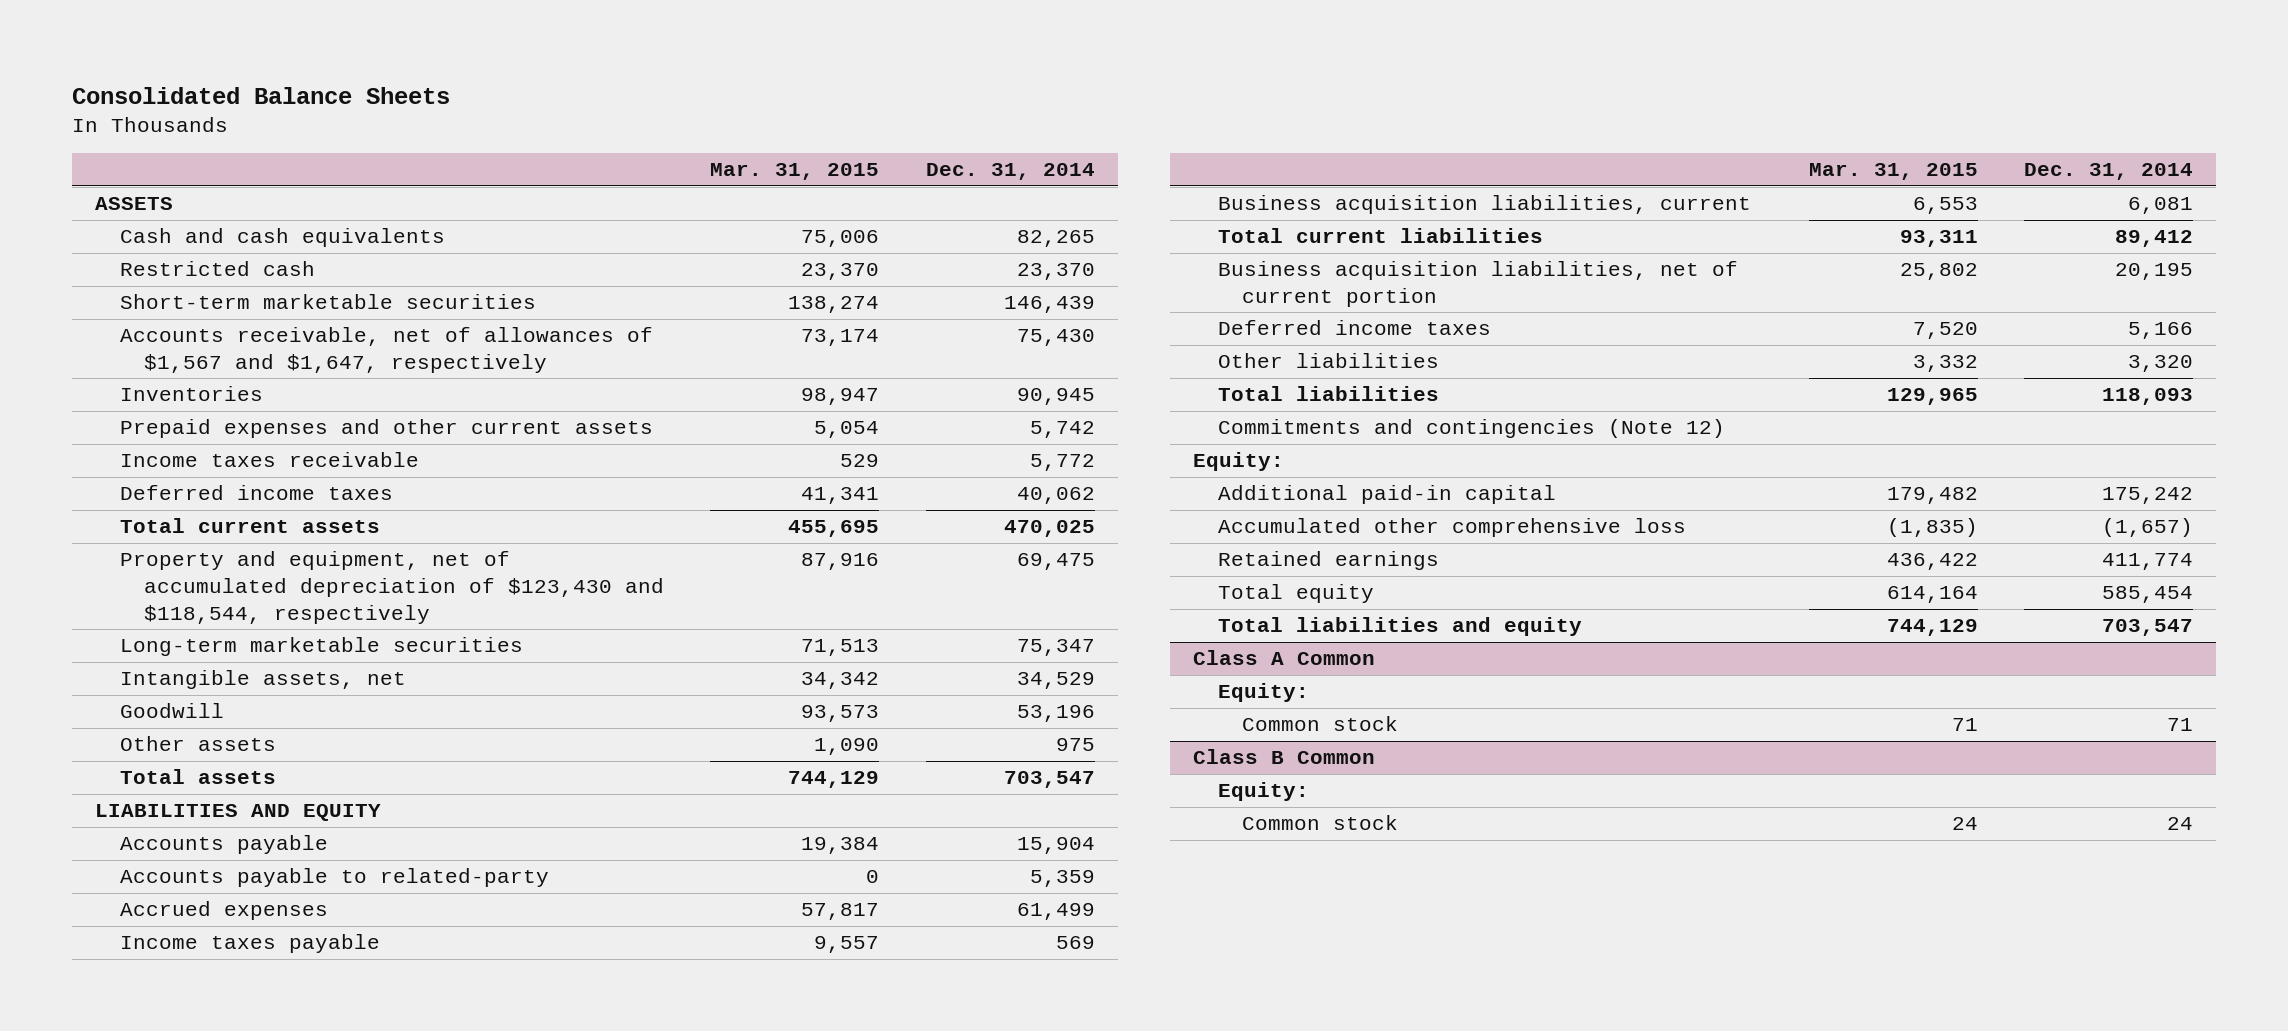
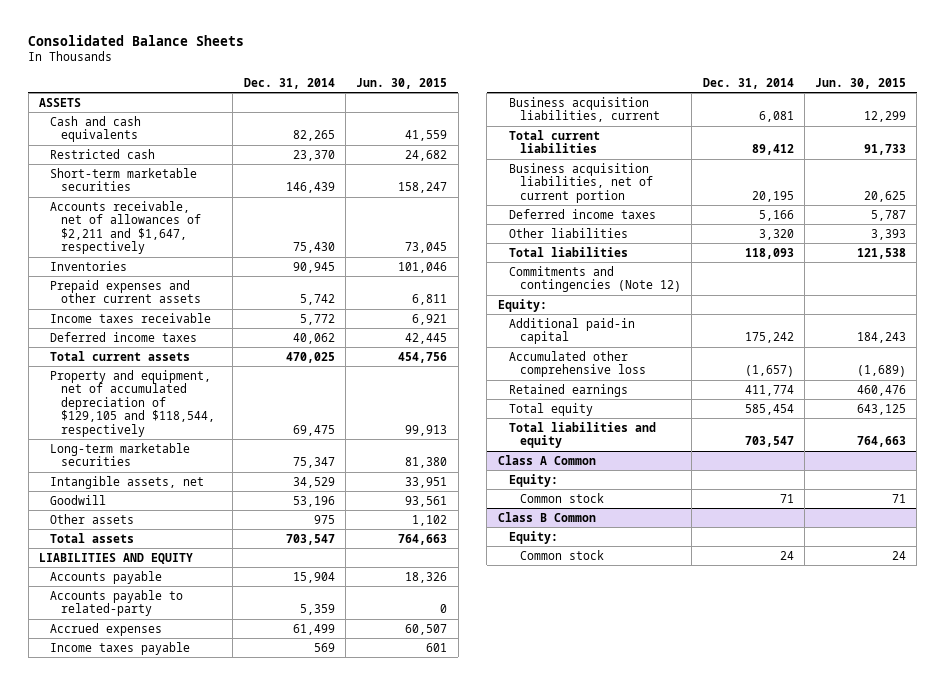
- | Mar. 31, 2015 | Dec. 31, 2014
+ | Dec. 31, 2014 | Jun. 30, 2015
- Accounts receivable, net of allowances of $1,567 and $1,647, respectively | 73,174 | 75,430
+ Accounts receivable, net of allowances of $2,211 and $1,647, respectively | 75,430 | 73,045
- Property and equipment, net of accumulated depreciation of $123,430 and $118,544, respectively | 87,916 | 69,475
+ Property and equipment, net of accumulated depreciation of $129,105 and $118,544, respectively | 69,475 | 99,913

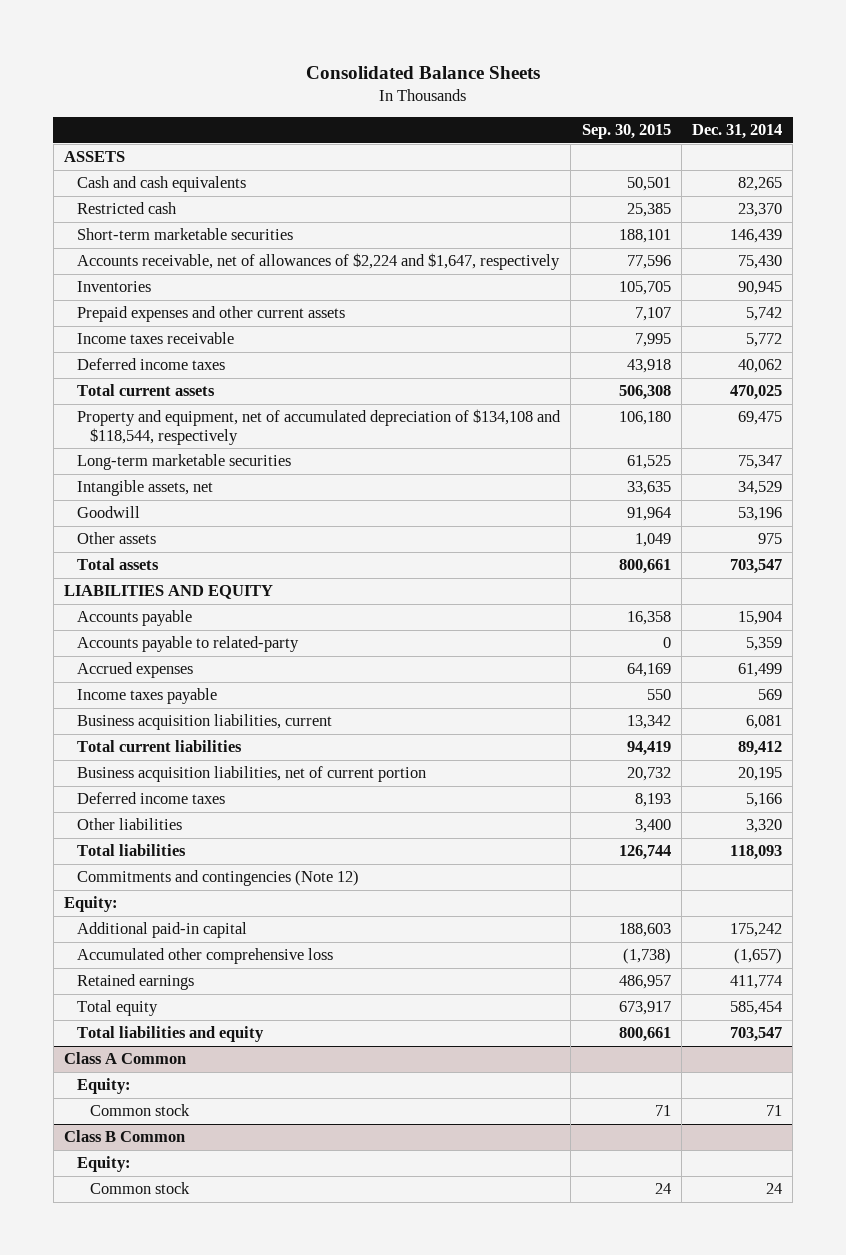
- | Dec. 31, 2014 | Jun. 30, 2015
+ | Sep. 30, 2015 | Dec. 31, 2014
- Accounts receivable, net of allowances of $2,211 and $1,647, respectively | 75,430 | 73,045
+ Accounts receivable, net of allowances of $2,224 and $1,647, respectively | 77,596 | 75,430
- Property and equipment, net of accumulated depreciation of $129,105 and $118,544, respectively | 69,475 | 99,913
+ Property and equipment, net of accumulated depreciation of $134,108 and $118,544, respectively | 106,180 | 69,475

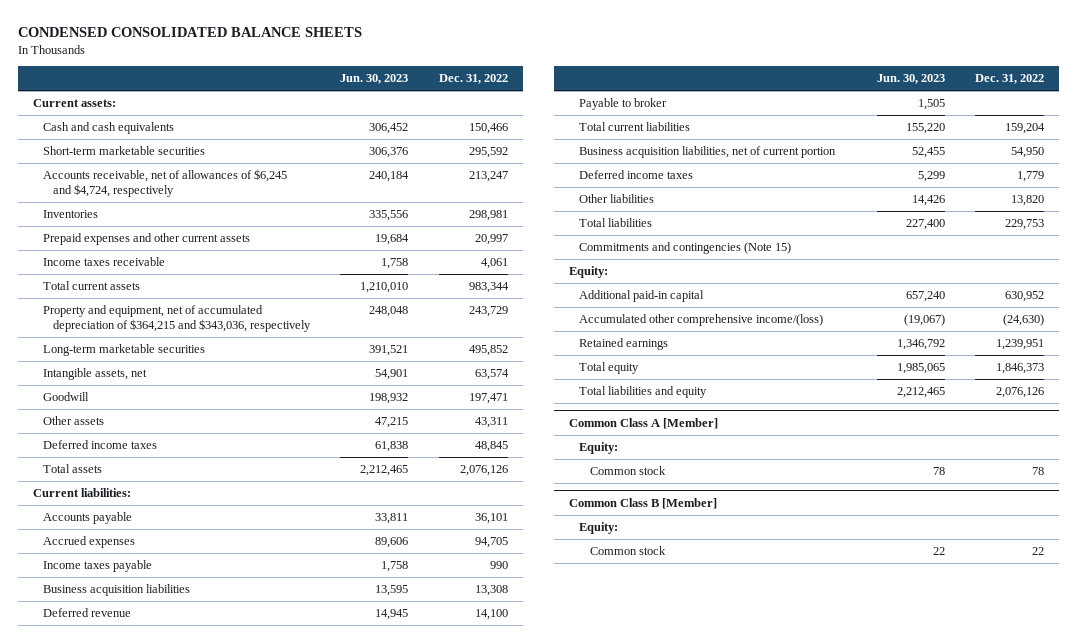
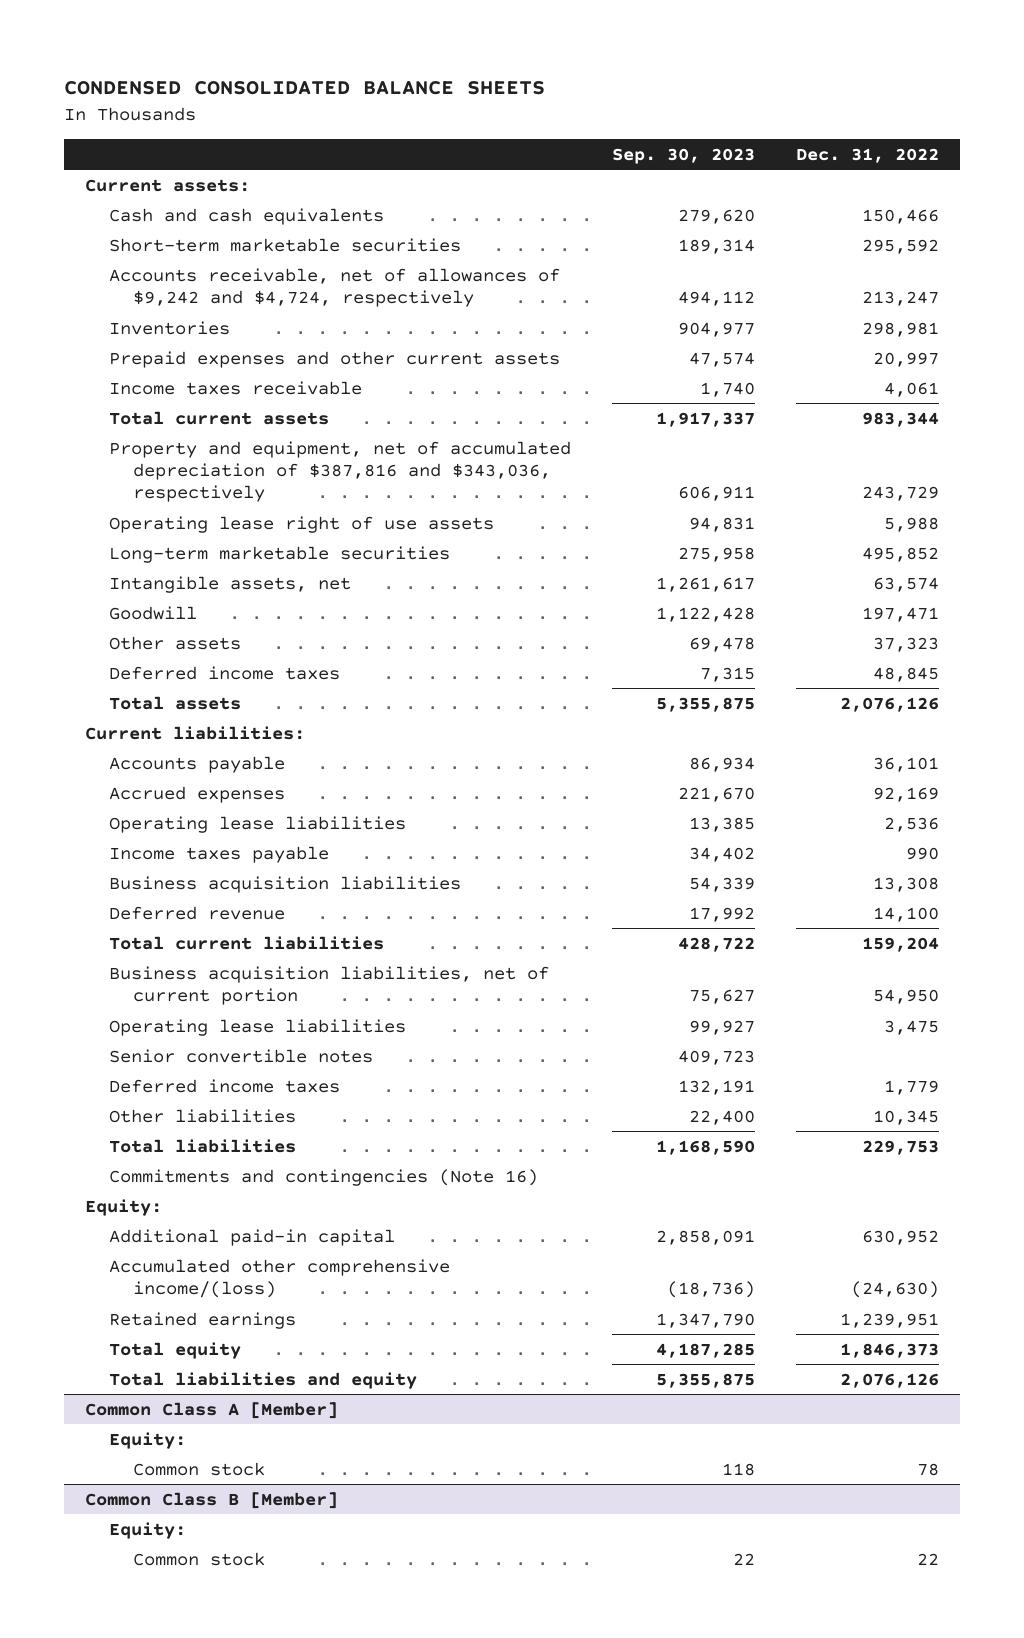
- | Jun. 30, 2023 | Dec. 31, 2022
+ | Sep. 30, 2023 | Dec. 31, 2022
- Accounts receivable, net of allowances of $6,245 and $4,724, respectively | 240,184 | 213,247
+ Accounts receivable, net of allowances of $9,242 and $4,724, respectively | 494,112 | 213,247
- Property and equipment, net of accumulated depreciation of $364,215 and $343,036, respectively | 248,048 | 243,729
+ Property and equipment, net of accumulated depreciation of $387,816 and $343,036, respectively | 606,911 | 243,729
+ Operating lease right of use assets | 94,831 | 5,988
- Other assets | 47,215 | 43,311
+ Other assets | 69,478 | 37,323
- Accrued expenses | 89,606 | 94,705
+ Accrued expenses | 221,670 | 92,169
+ Operating lease liabilities | 13,385 | 2,536
- Payable to broker | 1,505 |
+ Operating lease liabilities | 99,927 | 3,475
+ Senior convertible notes | 409,723 |
- Other liabilities | 14,426 | 13,820
+ Other liabilities | 22,400 | 10,345
- Commitments and contingencies (Note 15)
+ Commitments and contingencies (Note 16)

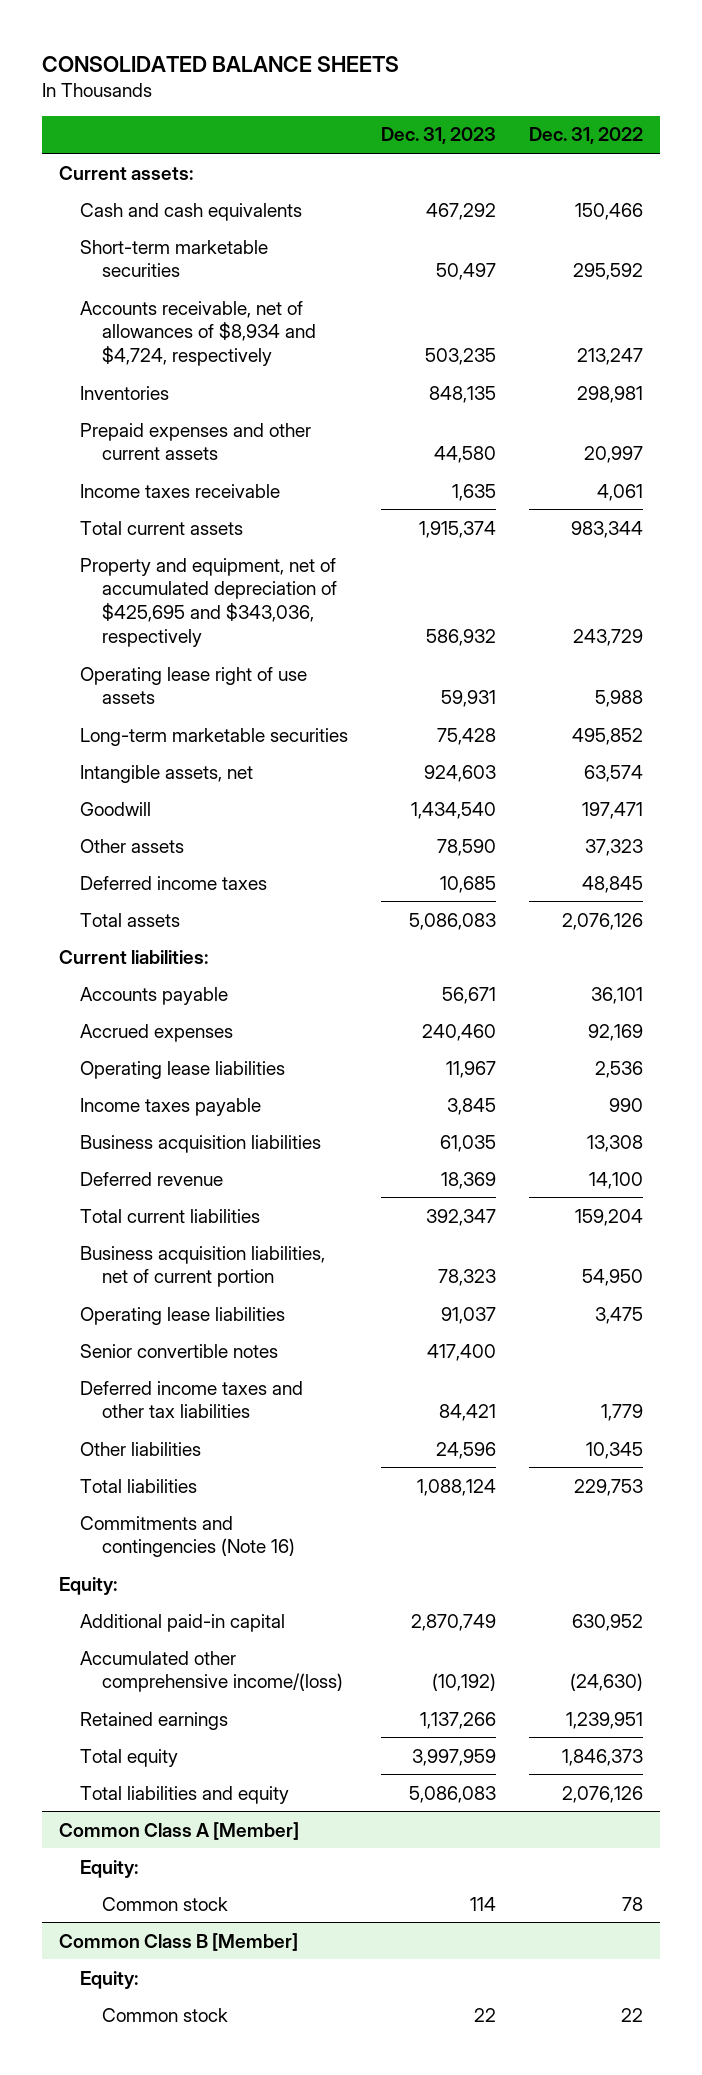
- CONDENSED CONSOLIDATED BALANCE SHEETS
+ CONSOLIDATED BALANCE SHEETS
- | Sep. 30, 2023 | Dec. 31, 2022
+ | Dec. 31, 2023 | Dec. 31, 2022
- Accounts receivable, net of allowances of $9,242 and $4,724, respectively | 494,112 | 213,247
+ Accounts receivable, net of allowances of $8,934 and $4,724, respectively | 503,235 | 213,247
- Property and equipment, net of accumulated depreciation of $387,816 and $343,036, respectively | 606,911 | 243,729
+ Property and equipment, net of accumulated depreciation of $425,695 and $343,036, respectively | 586,932 | 243,729
- Deferred income taxes | 132,191 | 1,779
+ Deferred income taxes and other tax liabilities | 84,421 | 1,779

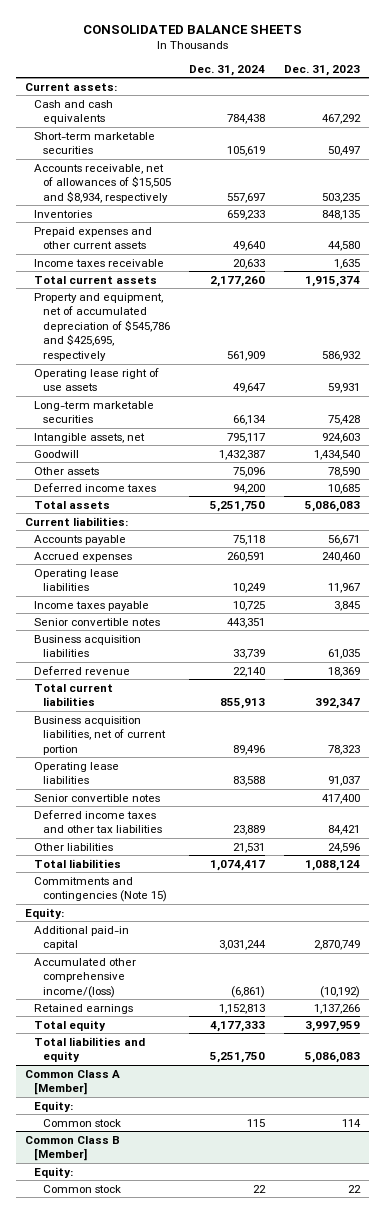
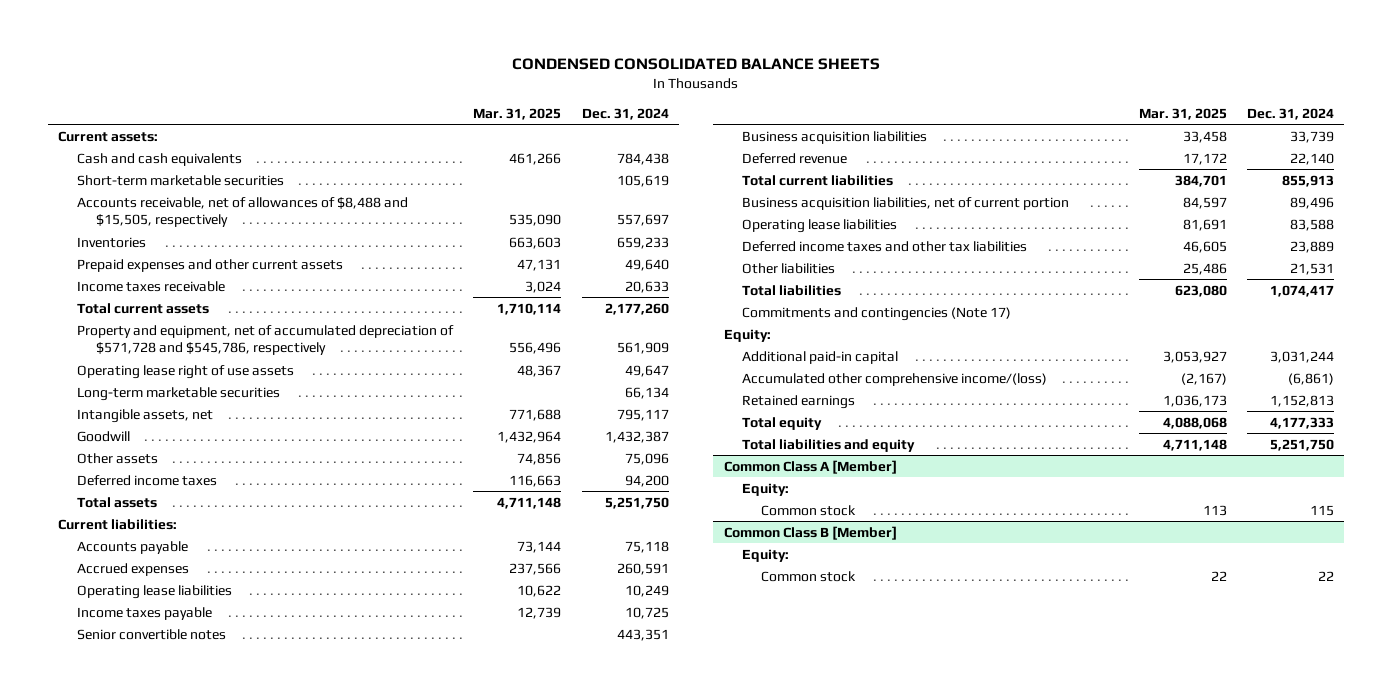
- CONSOLIDATED BALANCE SHEETS
+ CONDENSED CONSOLIDATED BALANCE SHEETS
- | Dec. 31, 2024 | Dec. 31, 2023
+ | Mar. 31, 2025 | Dec. 31, 2024
- Accounts receivable, net of allowances of $15,505 and $8,934, respectively | 557,697 | 503,235
+ Accounts receivable, net of allowances of $8,488 and $15,505, respectively | 535,090 | 557,697
- Property and equipment, net of accumulated depreciation of $545,786 and $425,695, respectively | 561,909 | 586,932
+ Property and equipment, net of accumulated depreciation of $571,728 and $545,786, respectively | 556,496 | 561,909
- Senior convertible notes | | 417,400
- Commitments and contingencies (Note 15)
+ Commitments and contingencies (Note 17)

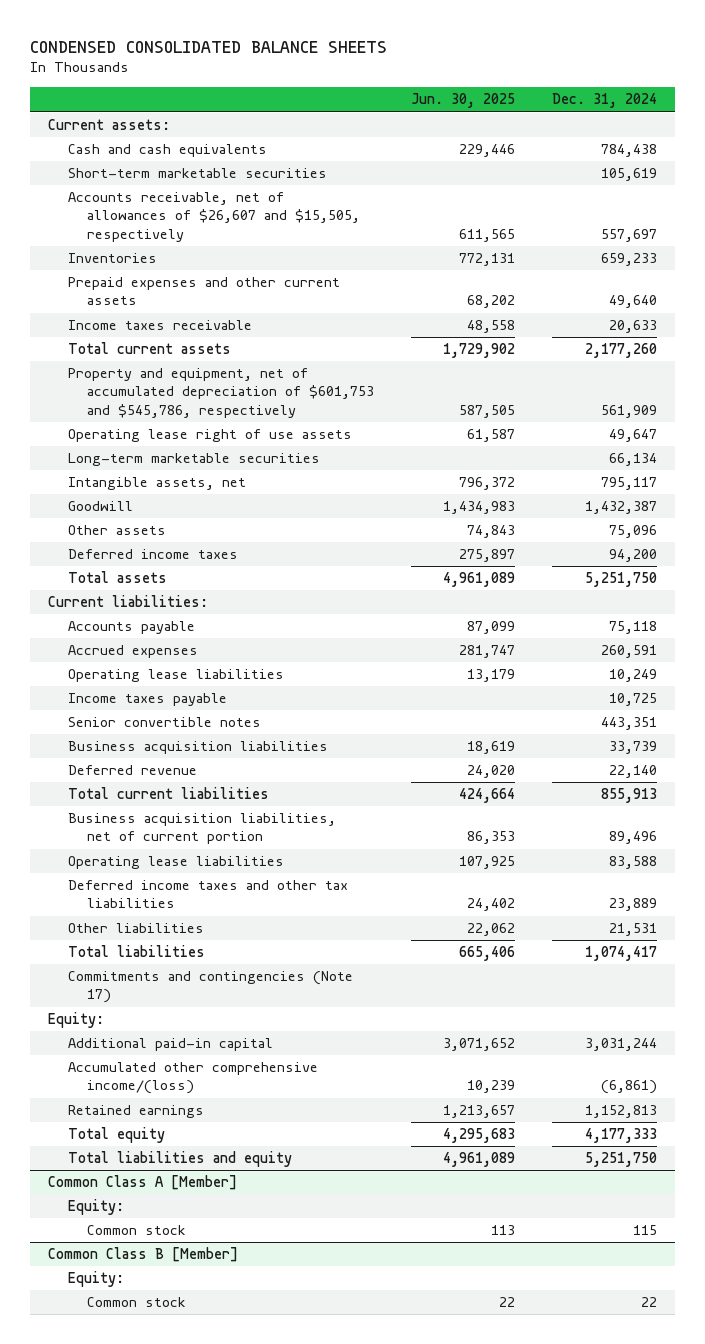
- | Mar. 31, 2025 | Dec. 31, 2024
+ | Jun. 30, 2025 | Dec. 31, 2024
- Accounts receivable, net of allowances of $8,488 and $15,505, respectively | 535,090 | 557,697
+ Accounts receivable, net of allowances of $26,607 and $15,505, respectively | 611,565 | 557,697
- Property and equipment, net of accumulated depreciation of $571,728 and $545,786, respectively | 556,496 | 561,909
+ Property and equipment, net of accumulated depreciation of $601,753 and $545,786, respectively | 587,505 | 561,909

